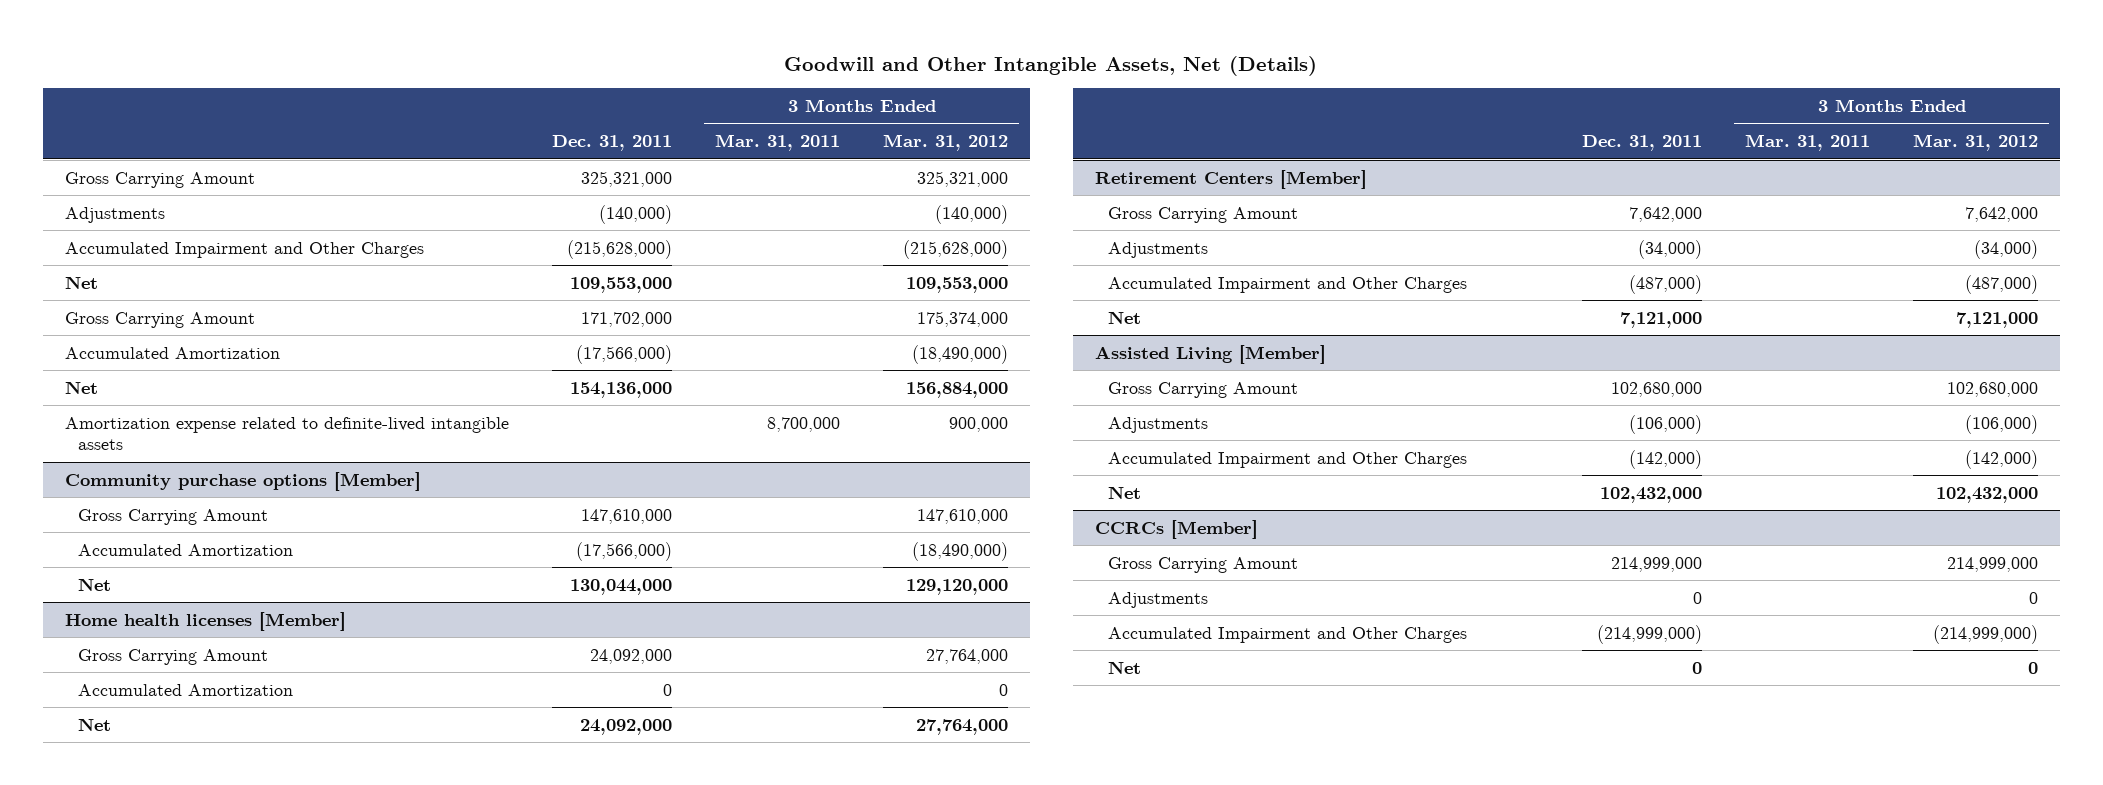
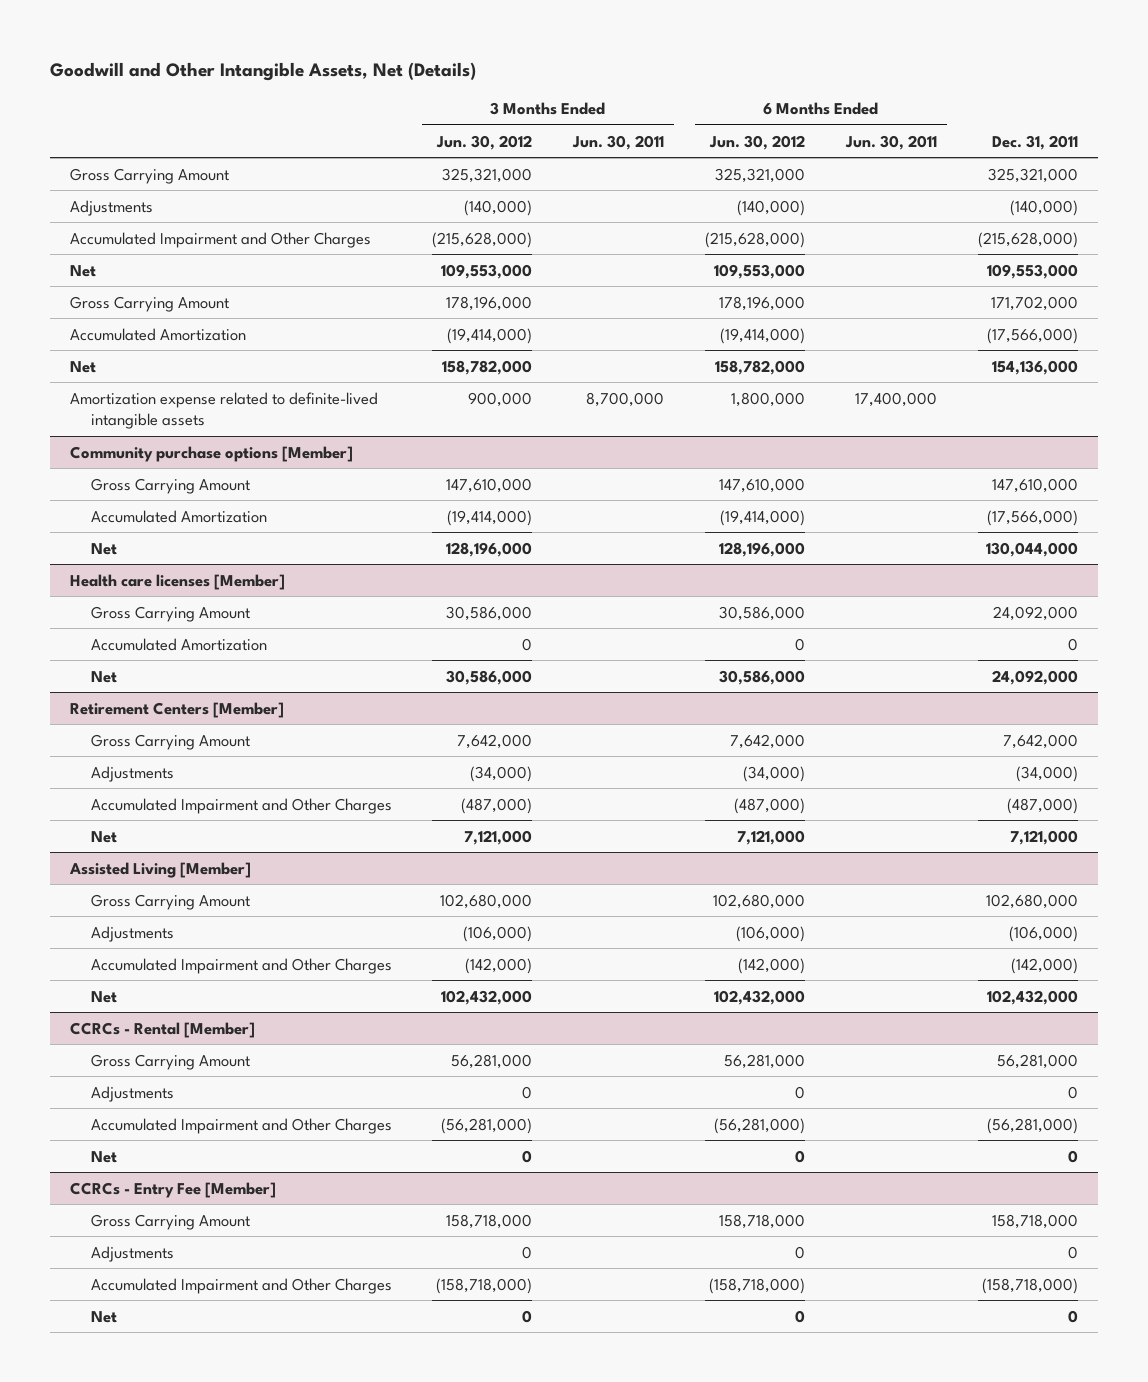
- | Dec. 31, 2011 | 3 Months Ended Mar. 31, 2011 | 3 Months Ended Mar. 31, 2012
+ | 3 Months Ended Jun. 30, 2012 | 3 Months Ended Jun. 30, 2011 | 6 Months Ended Jun. 30, 2012 | 6 Months Ended Jun. 30, 2011 | Dec. 31, 2011
- Home health licenses [Member]
+ Health care licenses [Member]
- CCRCs [Member]
- Gross Carrying Amount | 214,999,000 | | 214,999,000
+ CCRCs - Rental [Member]
+ Gross Carrying Amount | 56,281,000 | | 56,281,000 | | 56,281,000
- Accumulated Impairment and Other Charges | (214,999,000) | | (214,999,000)
+ Accumulated Impairment and Other Charges | (56,281,000) | | (56,281,000) | | (56,281,000)
+ CCRCs - Entry Fee [Member]
+ Gross Carrying Amount | 158,718,000 | | 158,718,000 | | 158,718,000
+ Adjustments | 0 | | 0 | | 0
+ Accumulated Impairment and Other Charges | (158,718,000) | | (158,718,000) | | (158,718,000)
+ Net | 0 | | 0 | | 0

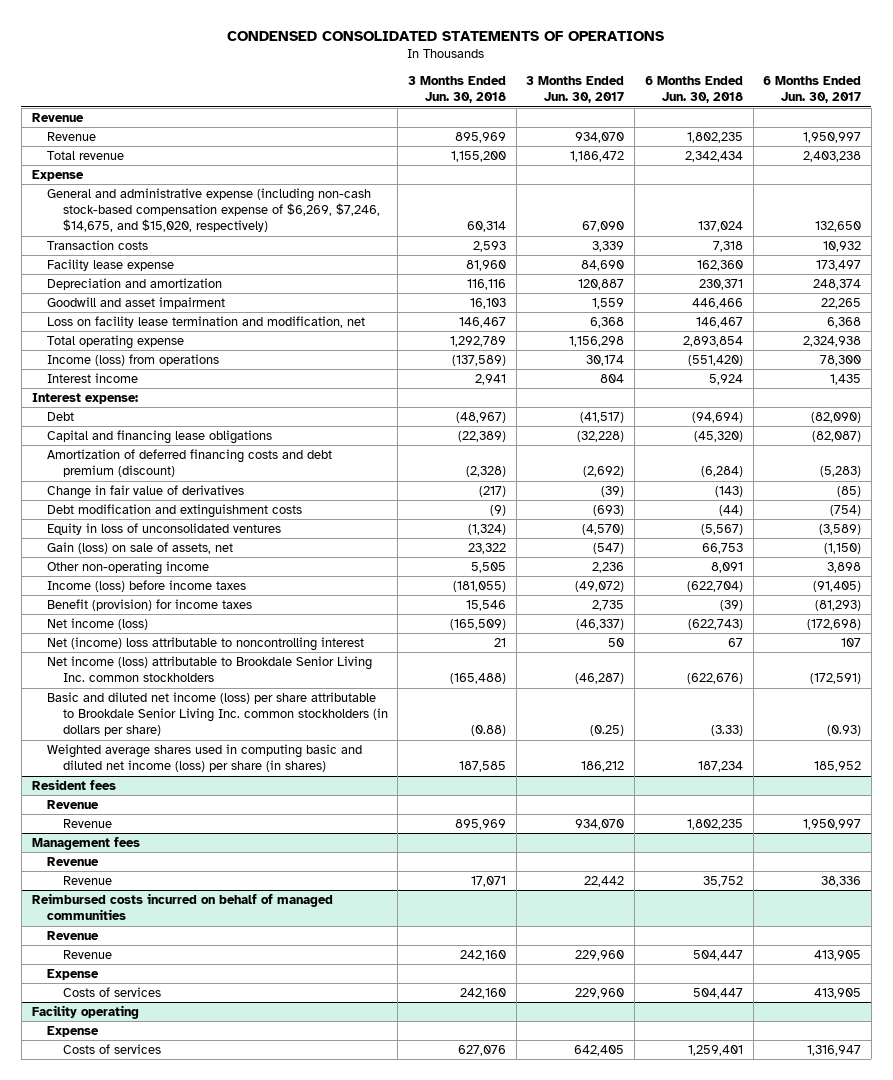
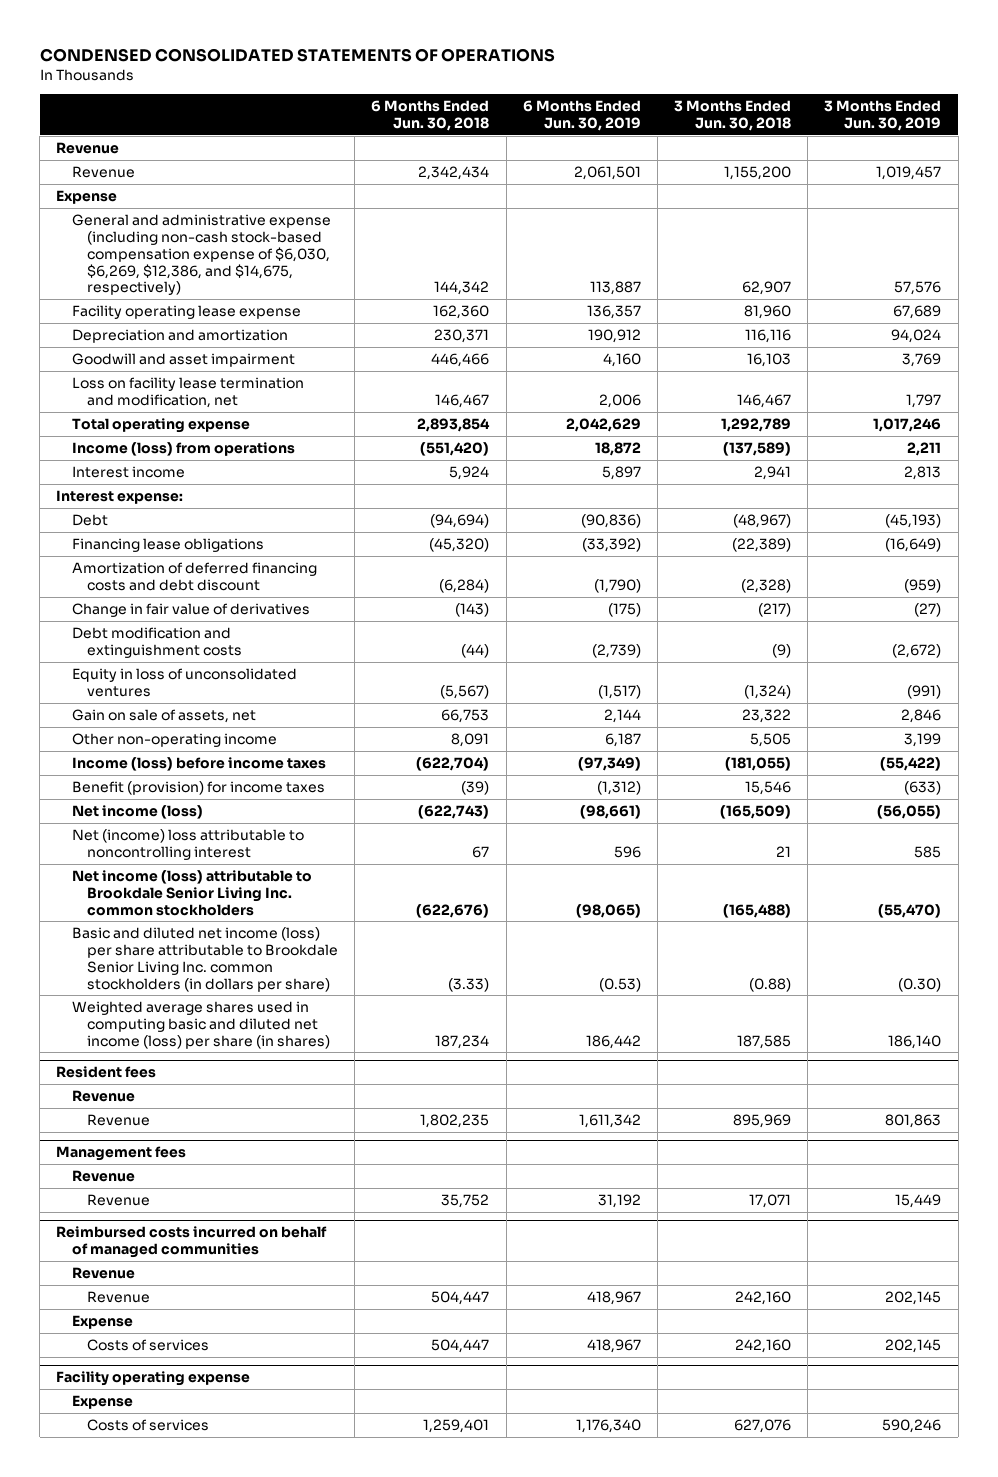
- | 3 Months Ended Jun. 30, 2018 | 3 Months Ended Jun. 30, 2017 | 6 Months Ended Jun. 30, 2018 | 6 Months Ended Jun. 30, 2017
+ | 6 Months Ended Jun. 30, 2018 | 6 Months Ended Jun. 30, 2019 | 3 Months Ended Jun. 30, 2018 | 3 Months Ended Jun. 30, 2019
- Revenue | 895,969 | 934,070 | 1,802,235 | 1,950,997
- Total revenue | 1,155,200 | 1,186,472 | 2,342,434 | 2,403,238
+ Revenue | 2,342,434 | 2,061,501 | 1,155,200 | 1,019,457
- General and administrative expense (including non-cash stock-based compensation expense of $6,269, $7,246, $14,675, and $15,020, respectively) | 60,314 | 67,090 | 137,024 | 132,650
- Transaction costs | 2,593 | 3,339 | 7,318 | 10,932
- Facility lease expense | 81,960 | 84,690 | 162,360 | 173,497
+ General and administrative expense (including non-cash stock-based compensation expense of $6,030, $6,269, $12,386, and $14,675, respectively) | 144,342 | 113,887 | 62,907 | 57,576
+ Facility operating lease expense | 162,360 | 136,357 | 81,960 | 67,689
- Capital and financing lease obligations | (22,389) | (32,228) | (45,320) | (82,087)
- Amortization of deferred financing costs and debt premium (discount) | (2,328) | (2,692) | (6,284) | (5,283)
+ Financing lease obligations | (45,320) | (33,392) | (22,389) | (16,649)
+ Amortization of deferred financing costs and debt discount | (6,284) | (1,790) | (2,328) | (959)
- Gain (loss) on sale of assets, net | 23,322 | (547) | 66,753 | (1,150)
+ Gain on sale of assets, net | 66,753 | 2,144 | 23,322 | 2,846
- Facility operating
+ Facility operating expense

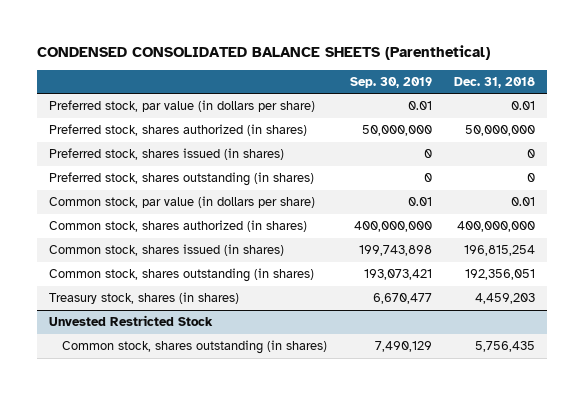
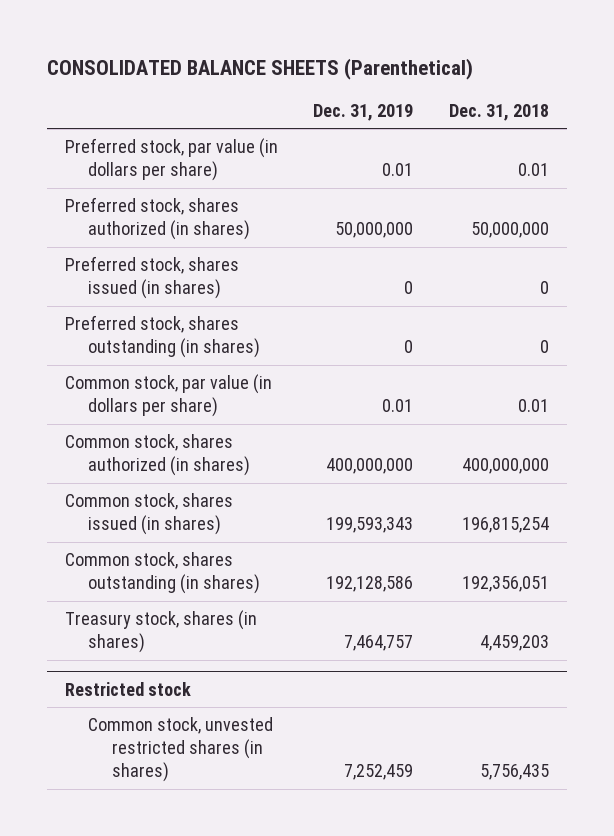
- CONDENSED CONSOLIDATED BALANCE SHEETS (Parenthetical)
+ CONSOLIDATED BALANCE SHEETS (Parenthetical)
- | Sep. 30, 2019 | Dec. 31, 2018
+ | Dec. 31, 2019 | Dec. 31, 2018
- Unvested Restricted Stock
- Common stock, shares outstanding (in shares) | 7,490,129 | 5,756,435
+ Restricted stock
+ Common stock, unvested restricted shares (in shares) | 7,252,459 | 5,756,435

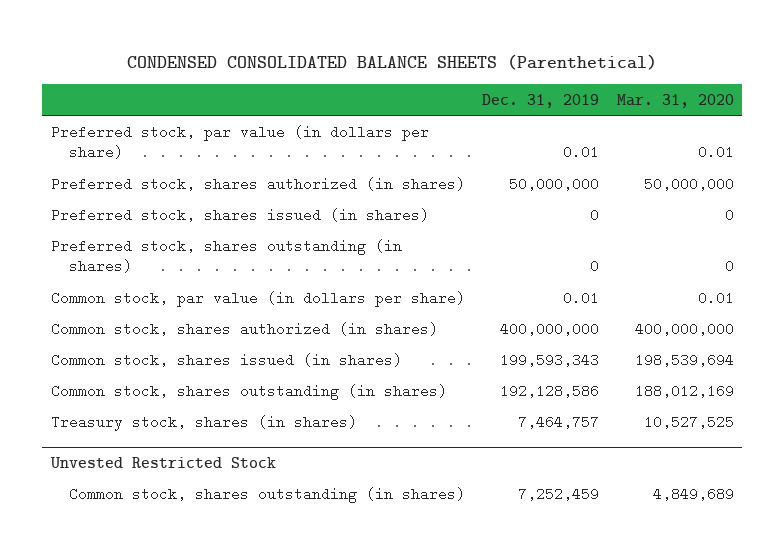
- CONSOLIDATED BALANCE SHEETS (Parenthetical)
+ CONDENSED CONSOLIDATED BALANCE SHEETS (Parenthetical)
- | Dec. 31, 2019 | Dec. 31, 2018
+ | Dec. 31, 2019 | Mar. 31, 2020
- Restricted stock
- Common stock, unvested restricted shares (in shares) | 7,252,459 | 5,756,435
+ Unvested Restricted Stock
+ Common stock, shares outstanding (in shares) | 7,252,459 | 4,849,689

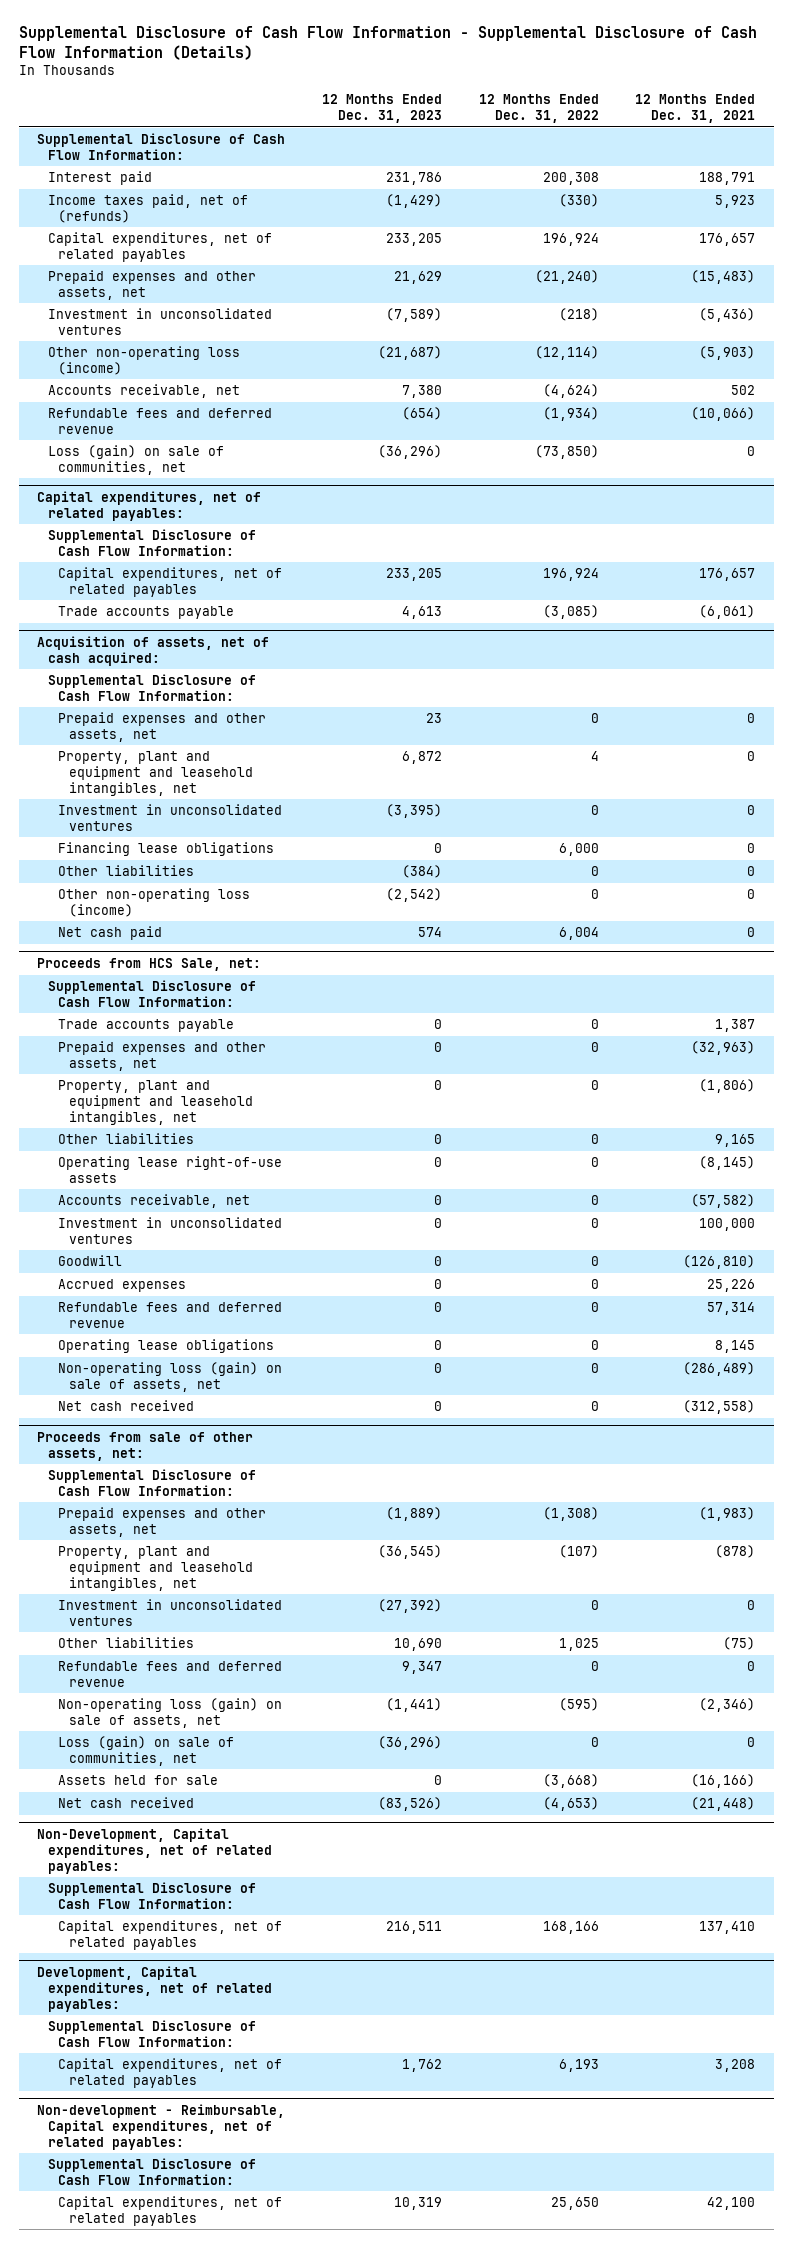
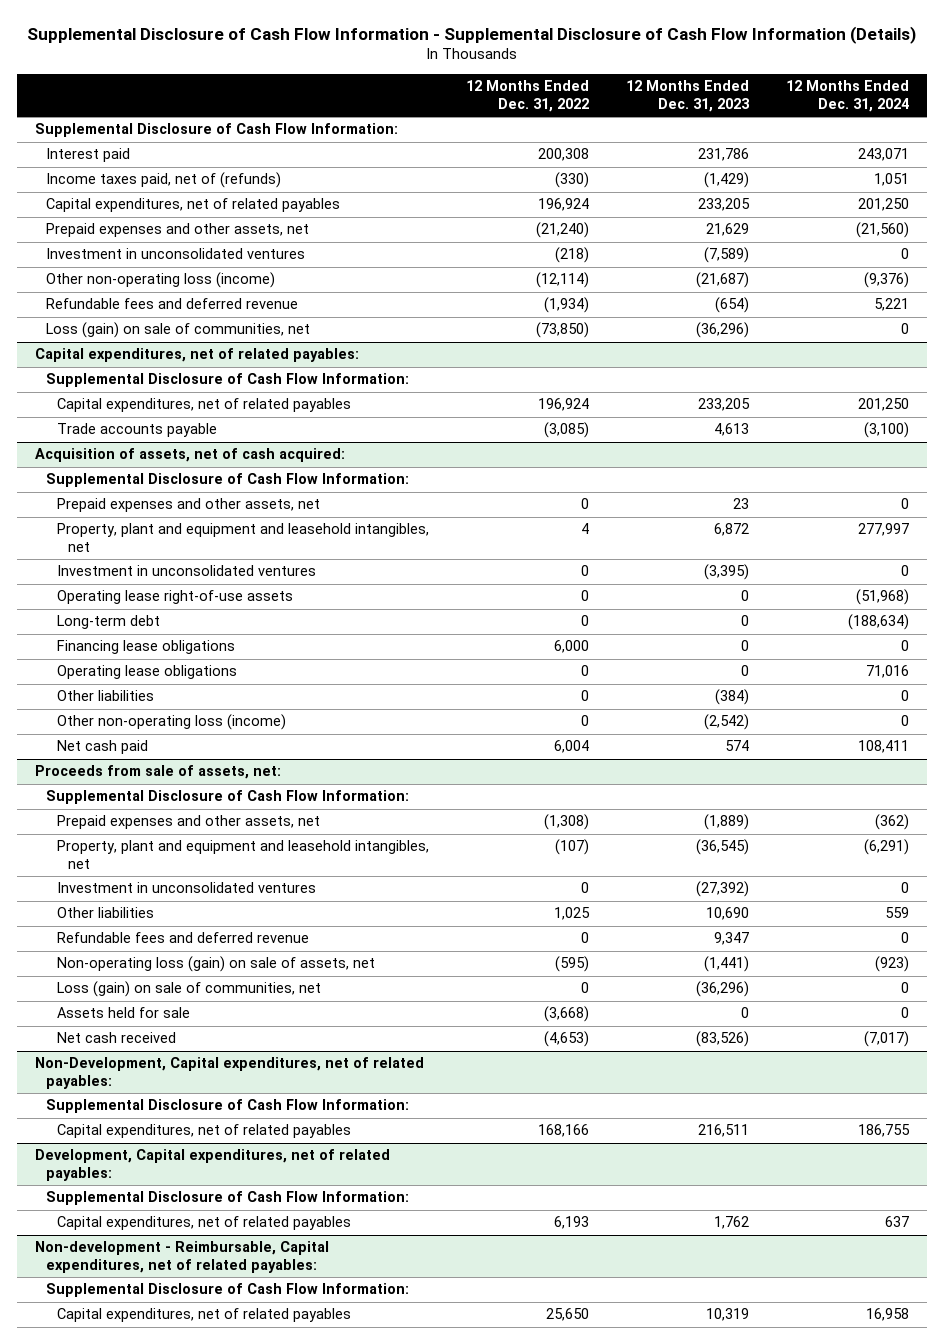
- | 12 Months Ended Dec. 31, 2023 | 12 Months Ended Dec. 31, 2022 | 12 Months Ended Dec. 31, 2021
+ | 12 Months Ended Dec. 31, 2022 | 12 Months Ended Dec. 31, 2023 | 12 Months Ended Dec. 31, 2024
- Accounts receivable, net | 7,380 | (4,624) | 502
@ Acquisition of assets, net of cash acquired:
+ Operating lease right-of-use assets | 0 | 0 | (51,968)
+ Long-term debt | 0 | 0 | (188,634)
+ Operating lease obligations | 0 | 0 | 71,016
- Proceeds from HCS Sale, net:
- Supplemental Disclosure of Cash Flow Information:
- Trade accounts payable | 0 | 0 | 1,387
- Prepaid expenses and other assets, net | 0 | 0 | (32,963)
- Property, plant and equipment and leasehold intangibles, net | 0 | 0 | (1,806)
- Other liabilities | 0 | 0 | 9,165
- Operating lease right-of-use assets | 0 | 0 | (8,145)
- Accounts receivable, net | 0 | 0 | (57,582)
- Investment in unconsolidated ventures | 0 | 0 | 100,000
- Goodwill | 0 | 0 | (126,810)
- Accrued expenses | 0 | 0 | 25,226
- Refundable fees and deferred revenue | 0 | 0 | 57,314
- Operating lease obligations | 0 | 0 | 8,145
- Non-operating loss (gain) on sale of assets, net | 0 | 0 | (286,489)
- Net cash received | 0 | 0 | (312,558)
- Proceeds from sale of other assets, net:
+ Proceeds from sale of assets, net:

